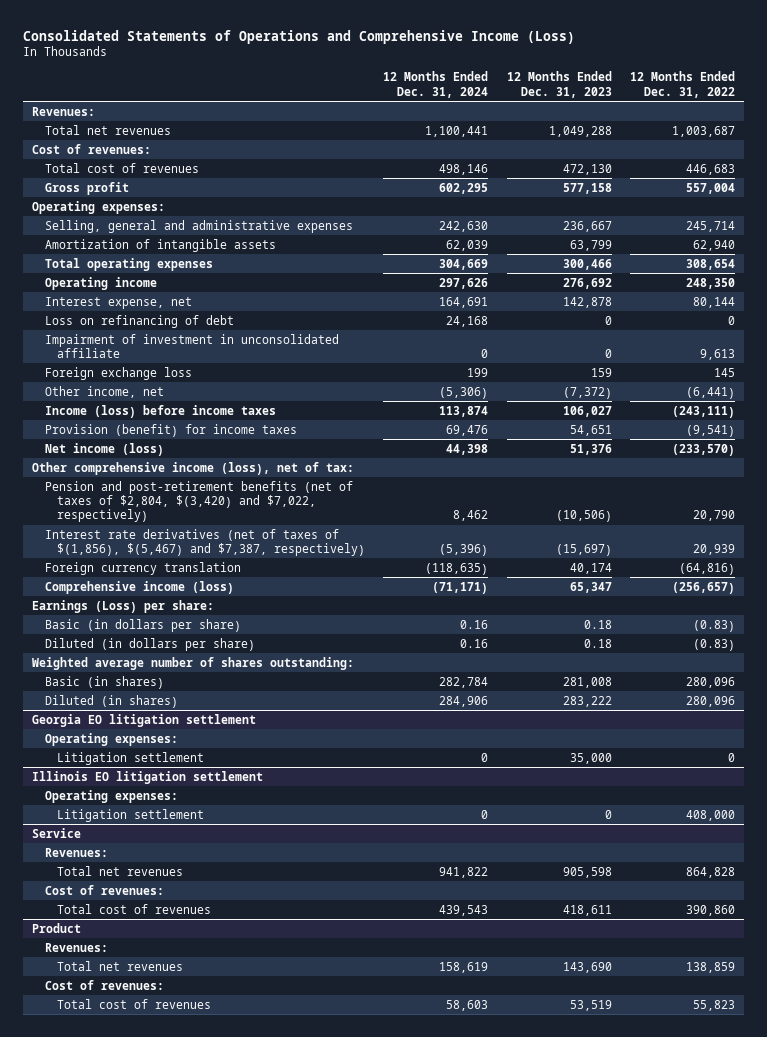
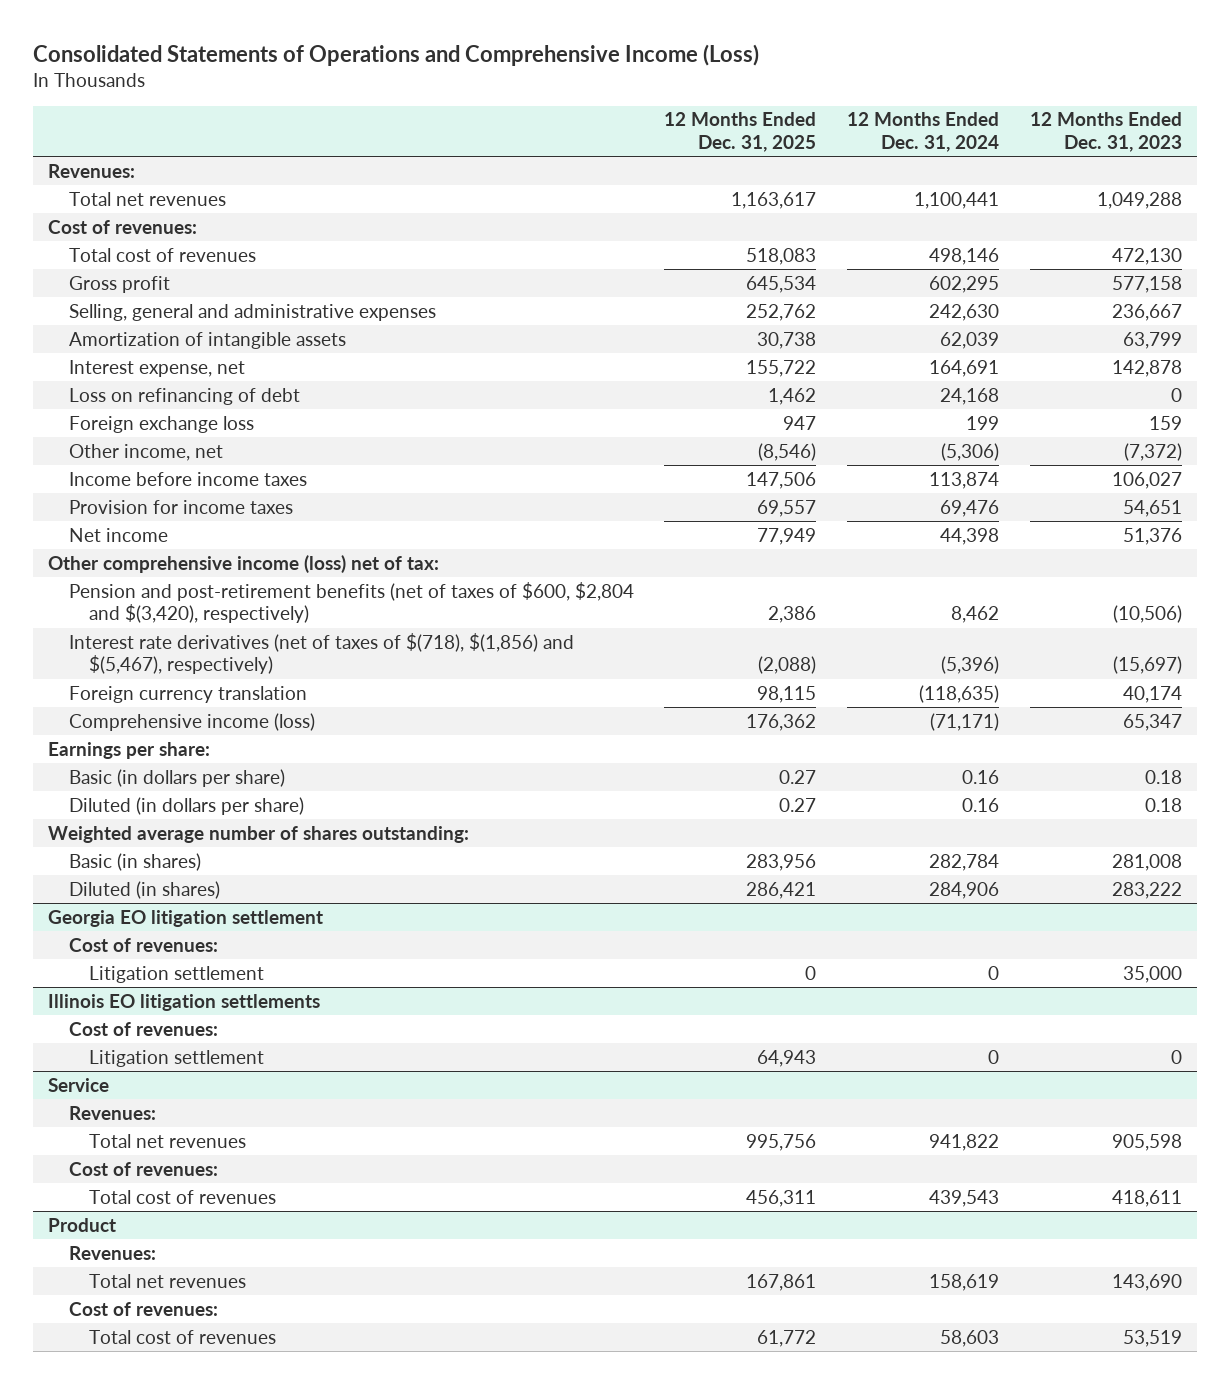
- | 12 Months Ended Dec. 31, 2024 | 12 Months Ended Dec. 31, 2023 | 12 Months Ended Dec. 31, 2022
+ | 12 Months Ended Dec. 31, 2025 | 12 Months Ended Dec. 31, 2024 | 12 Months Ended Dec. 31, 2023
- Operating expenses:
- Total operating expenses | 304,669 | 300,466 | 308,654
- Operating income | 297,626 | 276,692 | 248,350
- Impairment of investment in unconsolidated affiliate | 0 | 0 | 9,613
- Income (loss) before income taxes | 113,874 | 106,027 | (243,111)
- Provision (benefit) for income taxes | 69,476 | 54,651 | (9,541)
- Net income (loss) | 44,398 | 51,376 | (233,570)
- Other comprehensive income (loss), net of tax:
- Pension and post-retirement benefits (net of taxes of $2,804, $(3,420) and $7,022, respectively) | 8,462 | (10,506) | 20,790
- Interest rate derivatives (net of taxes of $(1,856), $(5,467) and $7,387, respectively) | (5,396) | (15,697) | 20,939
+ Income before income taxes | 147,506 | 113,874 | 106,027
+ Provision for income taxes | 69,557 | 69,476 | 54,651
+ Net income | 77,949 | 44,398 | 51,376
+ Other comprehensive income (loss) net of tax:
+ Pension and post-retirement benefits (net of taxes of $600, $2,804 and $(3,420), respectively) | 2,386 | 8,462 | (10,506)
+ Interest rate derivatives (net of taxes of $(718), $(1,856) and $(5,467), respectively) | (2,088) | (5,396) | (15,697)
- Earnings (Loss) per share:
+ Earnings per share:
@ Georgia EO litigation settlement
- Operating expenses:
+ Cost of revenues:
- Illinois EO litigation settlement
- Operating expenses:
+ Illinois EO litigation settlements
+ Cost of revenues:

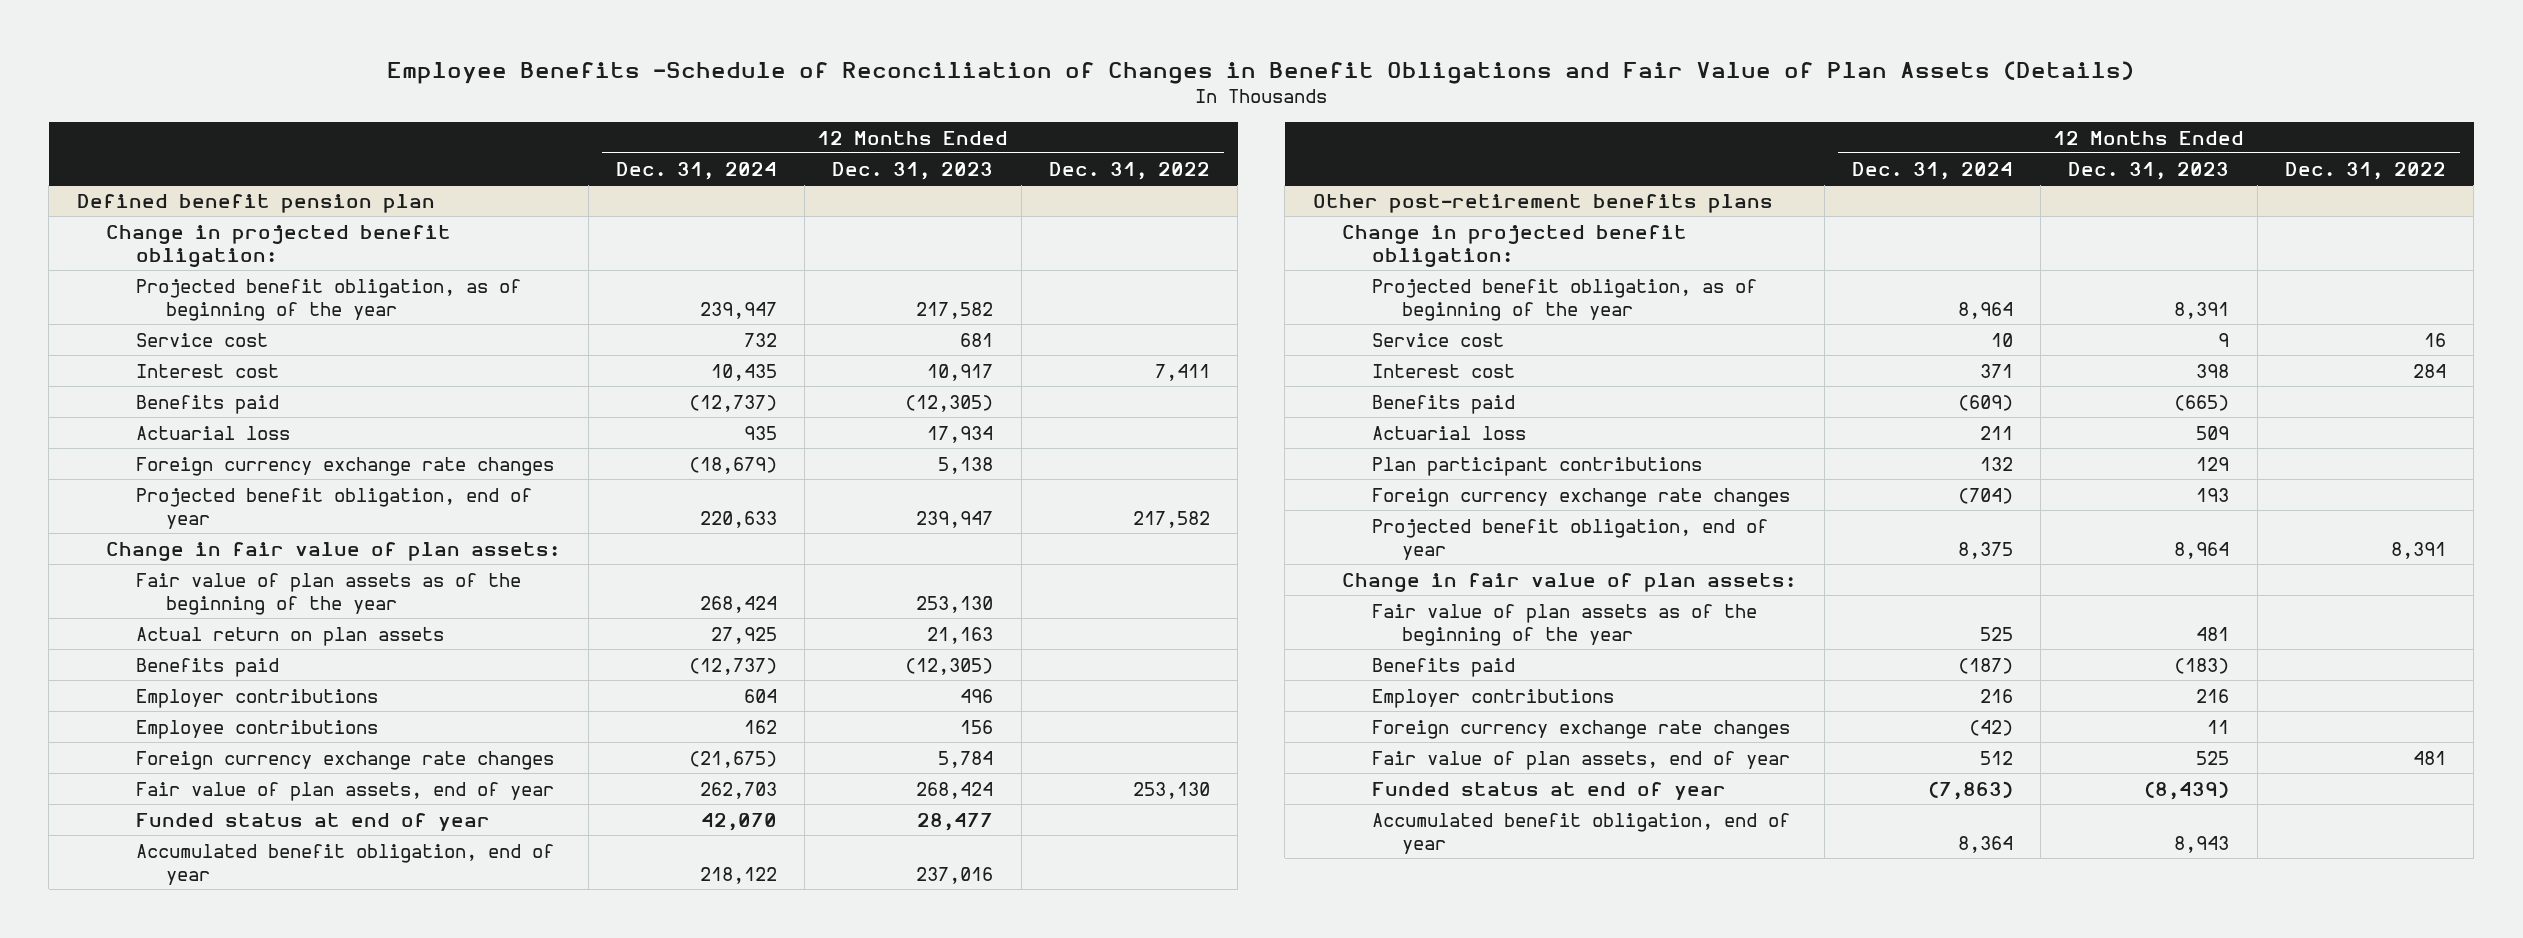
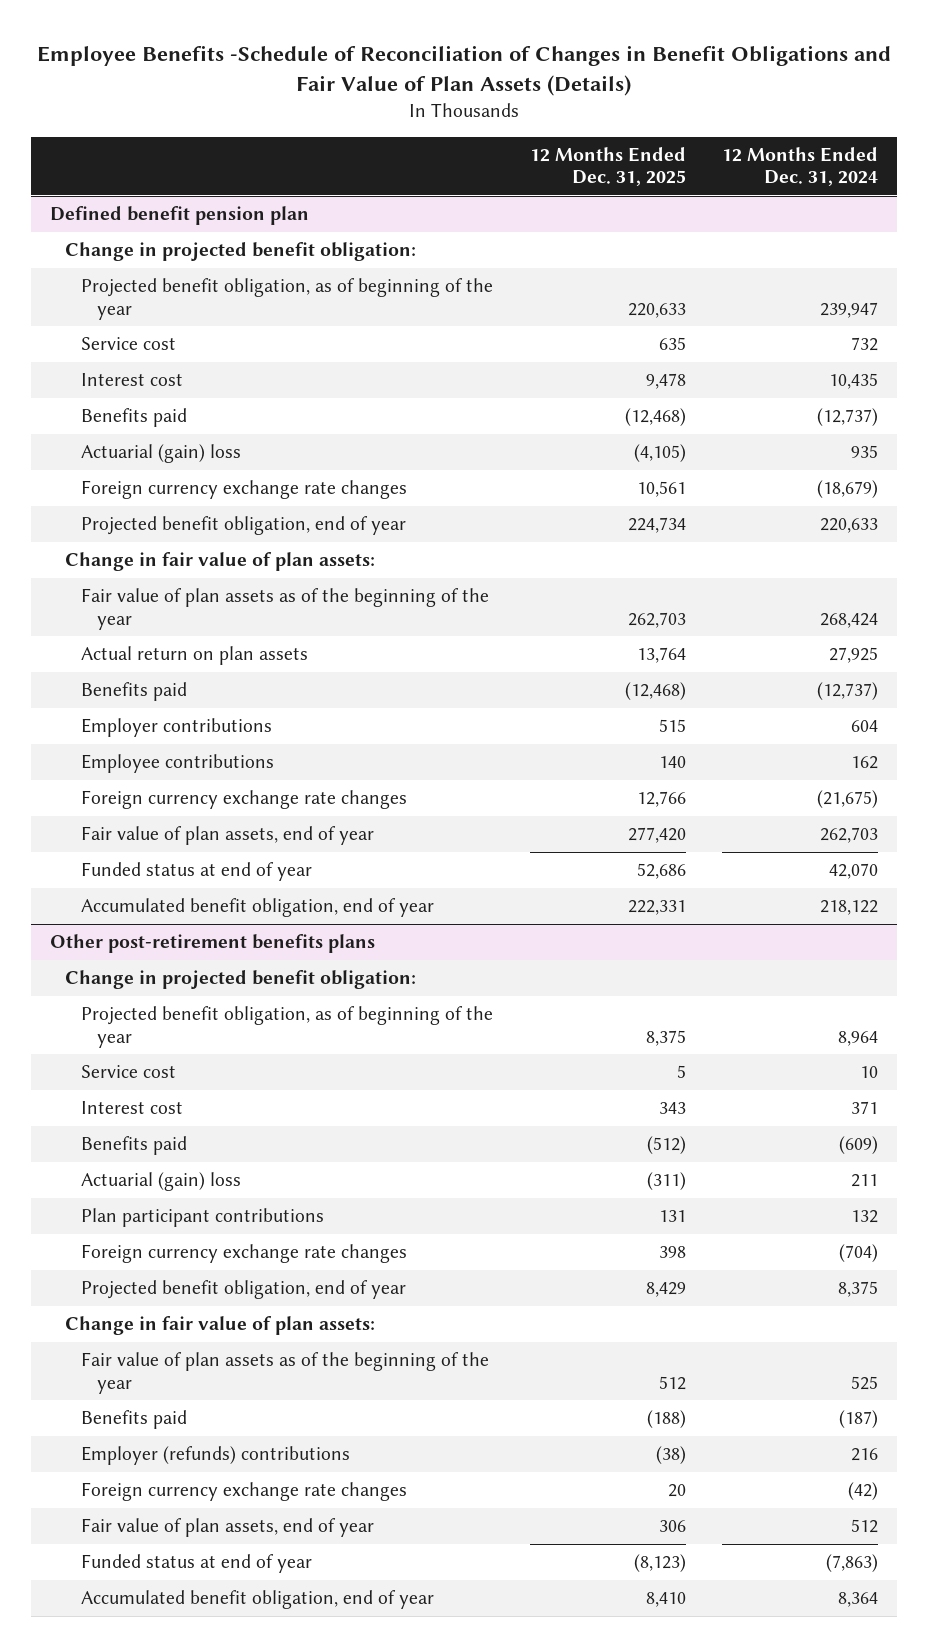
- | 12 Months Ended Dec. 31, 2024 | 12 Months Ended Dec. 31, 2023 | 12 Months Ended Dec. 31, 2022
+ | 12 Months Ended Dec. 31, 2025 | 12 Months Ended Dec. 31, 2024
@ Defined benefit pension plan
- Actuarial loss | 935 | 17,934 |
+ Actuarial (gain) loss | (4,105) | 935
@ Other post-retirement benefits plans
- Actuarial loss | 211 | 509 |
+ Actuarial (gain) loss | (311) | 211
- Employer contributions | 216 | 216 |
+ Employer (refunds) contributions | (38) | 216

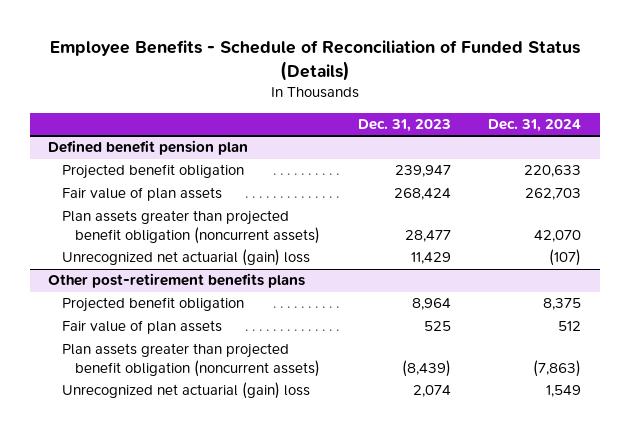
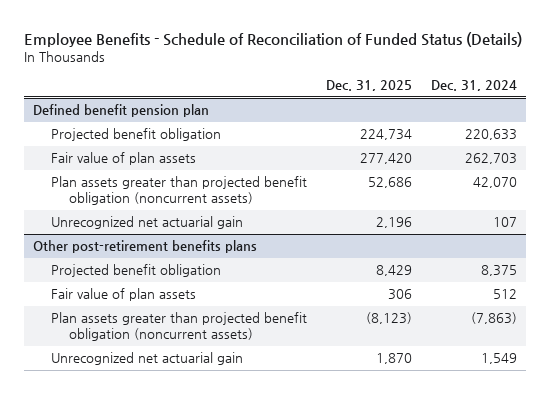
- | Dec. 31, 2023 | Dec. 31, 2024
+ | Dec. 31, 2025 | Dec. 31, 2024
@ Defined benefit pension plan
- Unrecognized net actuarial (gain) loss | 11,429 | (107)
+ Unrecognized net actuarial gain | 2,196 | 107
@ Other post-retirement benefits plans
- Unrecognized net actuarial (gain) loss | 2,074 | 1,549
+ Unrecognized net actuarial gain | 1,870 | 1,549

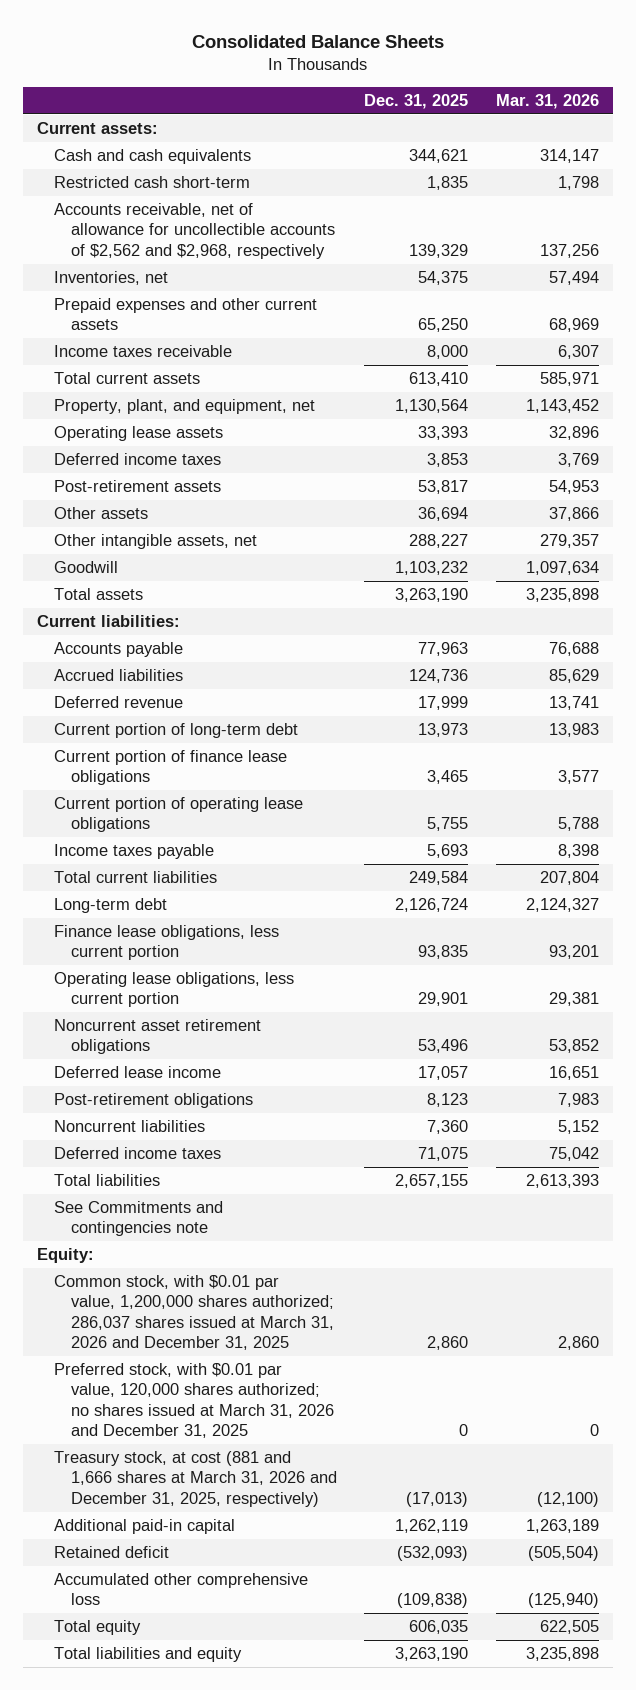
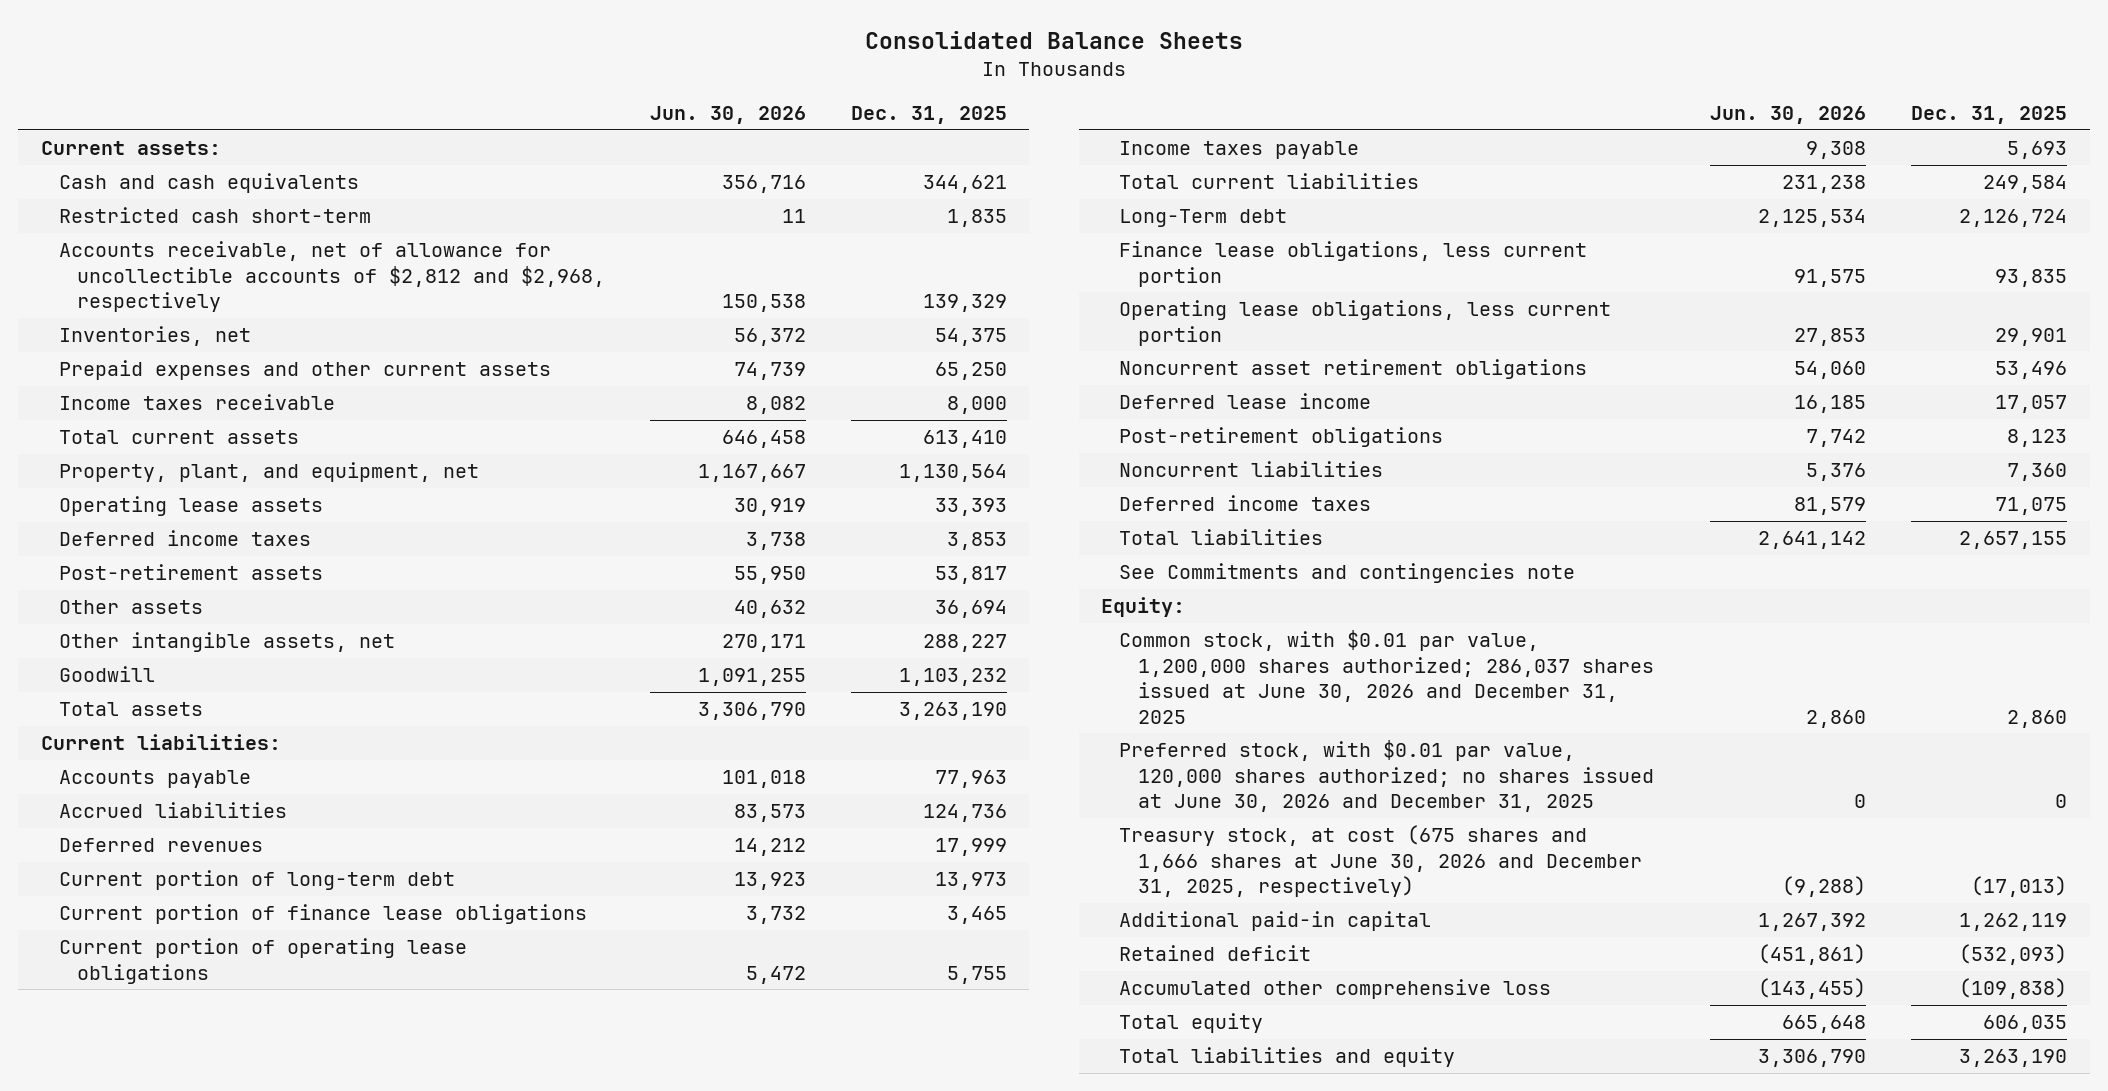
- | Dec. 31, 2025 | Mar. 31, 2026
+ | Jun. 30, 2026 | Dec. 31, 2025
- Accounts receivable, net of allowance for uncollectible accounts of $2,562 and $2,968, respectively | 139,329 | 137,256
+ Accounts receivable, net of allowance for uncollectible accounts of $2,812 and $2,968, respectively | 150,538 | 139,329
- Deferred revenue | 17,999 | 13,741
+ Deferred revenues | 14,212 | 17,999
- Long-term debt | 2,126,724 | 2,124,327
+ Long-Term debt | 2,125,534 | 2,126,724
- Common stock, with $0.01 par value, 1,200,000 shares authorized; 286,037 shares issued at March 31, 2026 and December 31, 2025 | 2,860 | 2,860
- Preferred stock, with $0.01 par value, 120,000 shares authorized; no shares issued at March 31, 2026 and December 31, 2025 | 0 | 0
- Treasury stock, at cost (881 and 1,666 shares at March 31, 2026 and December 31, 2025, respectively) | (17,013) | (12,100)
+ Common stock, with $0.01 par value, 1,200,000 shares authorized; 286,037 shares issued at June 30, 2026 and December 31, 2025 | 2,860 | 2,860
+ Preferred stock, with $0.01 par value, 120,000 shares authorized; no shares issued at June 30, 2026 and December 31, 2025 | 0 | 0
+ Treasury stock, at cost (675 shares and 1,666 shares at June 30, 2026 and December 31, 2025, respectively) | (9,288) | (17,013)

